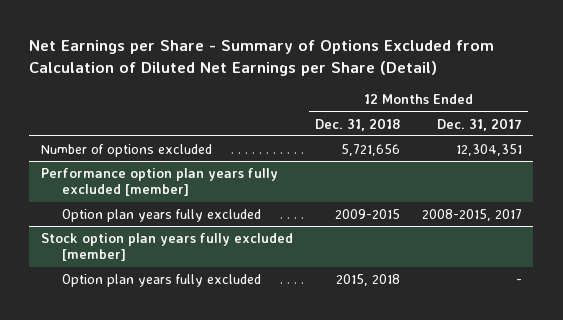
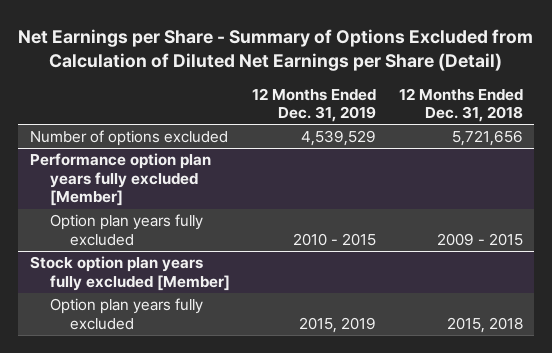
- | 12 Months Ended Dec. 31, 2018 | 12 Months Ended Dec. 31, 2017
+ | 12 Months Ended Dec. 31, 2019 | 12 Months Ended Dec. 31, 2018
- Performance option plan years fully excluded [member]
- Option plan years fully excluded | 2009-2015 | 2008-2015, 2017
- Stock option plan years fully excluded [member]
+ Performance option plan years fully excluded [Member]
+ Option plan years fully excluded | 2010 - 2015 | 2009 - 2015
+ Stock option plan years fully excluded [Member]

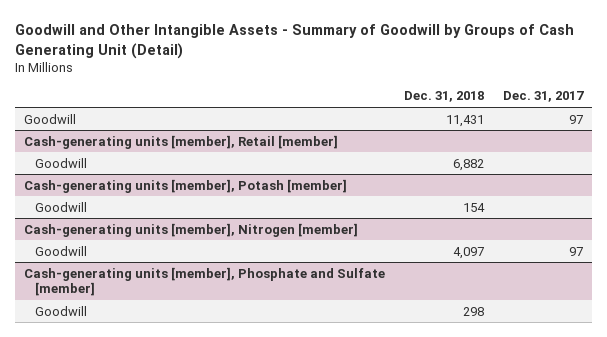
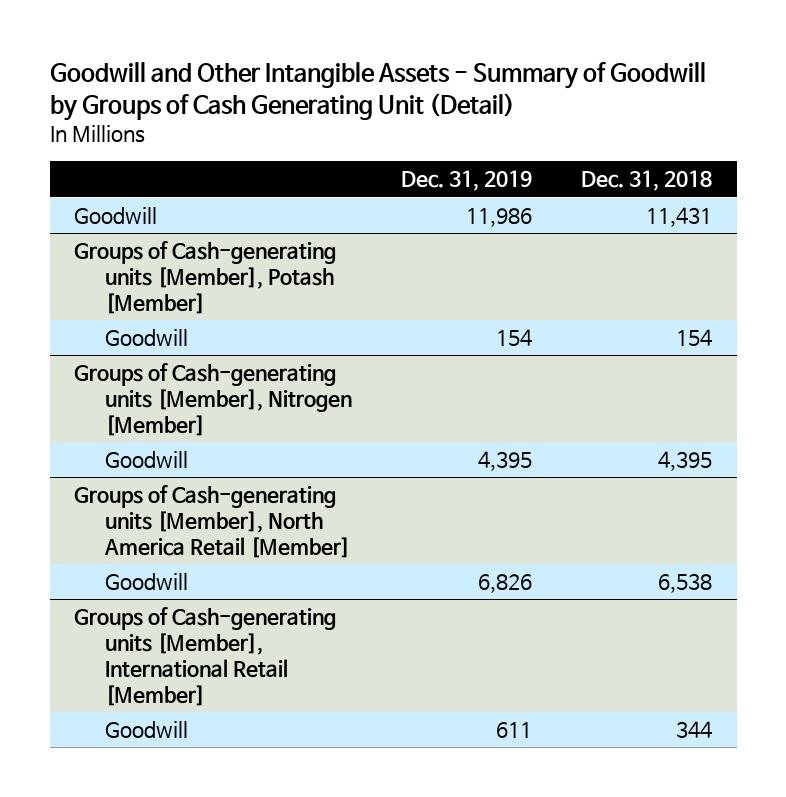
- | Dec. 31, 2018 | Dec. 31, 2017
+ | Dec. 31, 2019 | Dec. 31, 2018
- Cash-generating units [member], Retail [member]
- Goodwill | 6,882 |
- Cash-generating units [member], Potash [member]
+ Groups of Cash-generating units [Member], Potash [Member]
- Cash-generating units [member], Nitrogen [member]
- Goodwill | 4,097 | 97
- Cash-generating units [member], Phosphate and Sulfate [member]
- Goodwill | 298 |
+ Groups of Cash-generating units [Member], Nitrogen [Member]
+ Goodwill | 4,395 | 4,395
+ Groups of Cash-generating units [Member], North America Retail [Member]
+ Goodwill | 6,826 | 6,538
+ Groups of Cash-generating units [Member], International Retail [Member]
+ Goodwill | 611 | 344

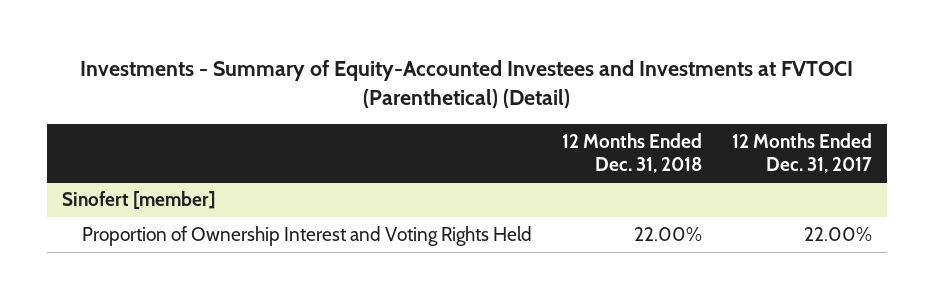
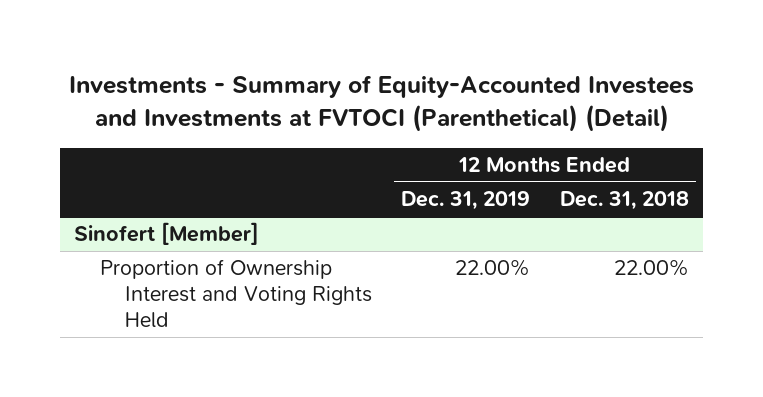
- | 12 Months Ended Dec. 31, 2018 | 12 Months Ended Dec. 31, 2017
+ | 12 Months Ended Dec. 31, 2019 | 12 Months Ended Dec. 31, 2018
- Sinofert [member]
+ Sinofert [Member]

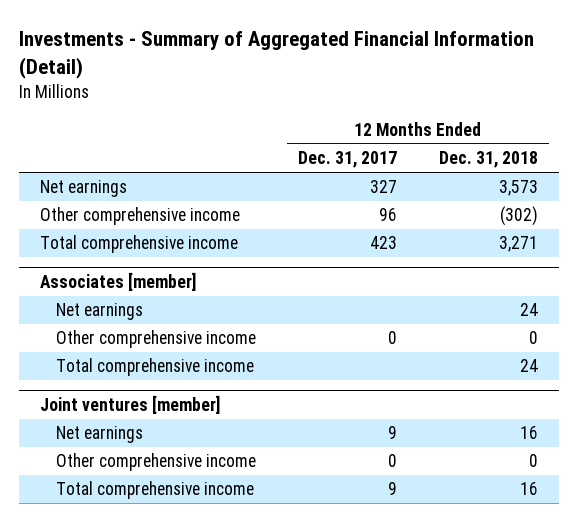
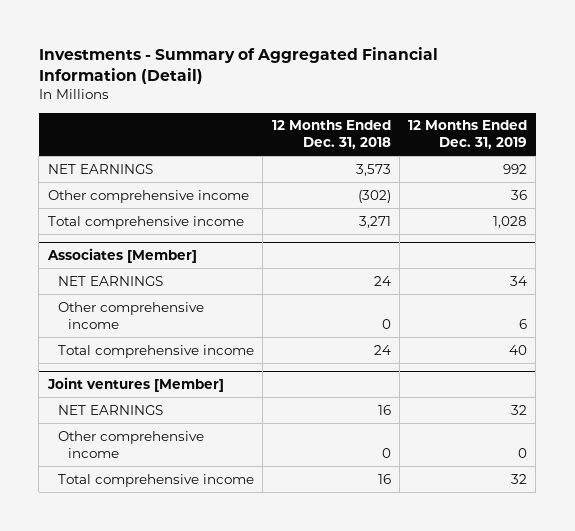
- | 12 Months Ended Dec. 31, 2017 | 12 Months Ended Dec. 31, 2018
+ | 12 Months Ended Dec. 31, 2018 | 12 Months Ended Dec. 31, 2019
- Net earnings | 327 | 3,573
+ NET EARNINGS | 3,573 | 992
- Associates [member]
- Net earnings | | 24
+ Associates [Member]
+ NET EARNINGS | 24 | 34
- Joint ventures [member]
- Net earnings | 9 | 16
+ Joint ventures [Member]
+ NET EARNINGS | 16 | 32

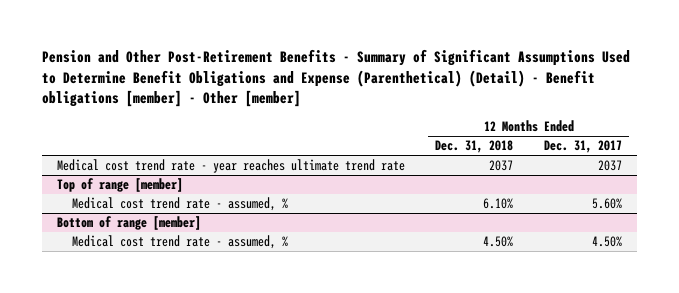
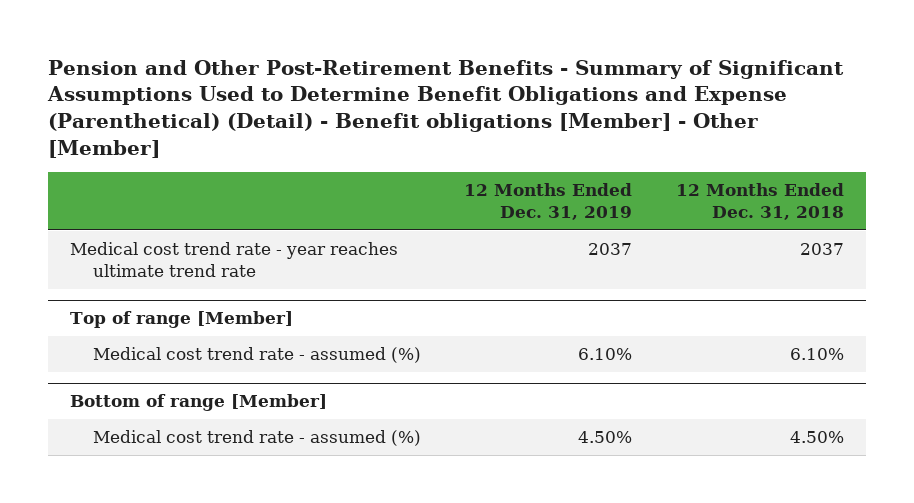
- Pension and Other Post-Retirement Benefits - Summary of Significant Assumptions Used to Determine Benefit Obligations and Expense (Parenthetical) (Detail) - Benefit obligations [member] - Other [member]
+ Pension and Other Post-Retirement Benefits - Summary of Significant Assumptions Used to Determine Benefit Obligations and Expense (Parenthetical) (Detail) - Benefit obligations [Member] - Other [Member]
- | 12 Months Ended Dec. 31, 2018 | 12 Months Ended Dec. 31, 2017
+ | 12 Months Ended Dec. 31, 2019 | 12 Months Ended Dec. 31, 2018
- Top of range [member]
- Medical cost trend rate - assumed, % | 6.10% | 5.60%
- Bottom of range [member]
- Medical cost trend rate - assumed, % | 4.50% | 4.50%
+ Top of range [Member]
+ Medical cost trend rate - assumed (%) | 6.10% | 6.10%
+ Bottom of range [Member]
+ Medical cost trend rate - assumed (%) | 4.50% | 4.50%

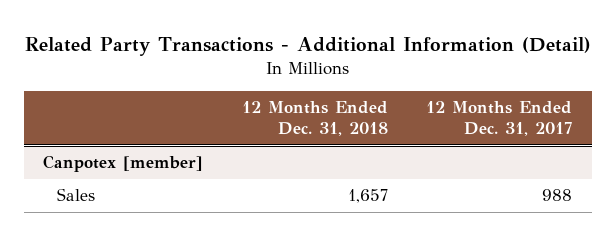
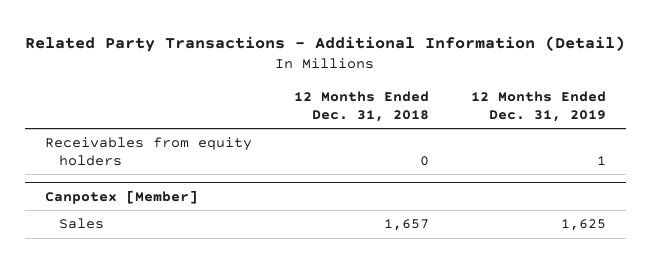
- | 12 Months Ended Dec. 31, 2018 | 12 Months Ended Dec. 31, 2017
+ | 12 Months Ended Dec. 31, 2018 | 12 Months Ended Dec. 31, 2019
- Canpotex [member]
+ Receivables from equity holders | 0 | 1
+ Canpotex [Member]

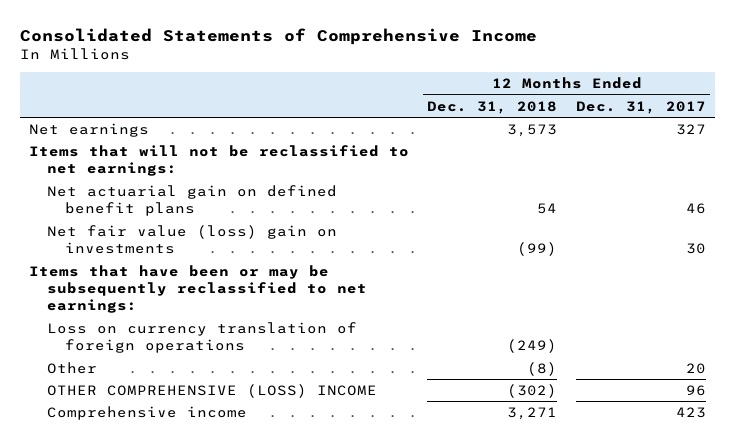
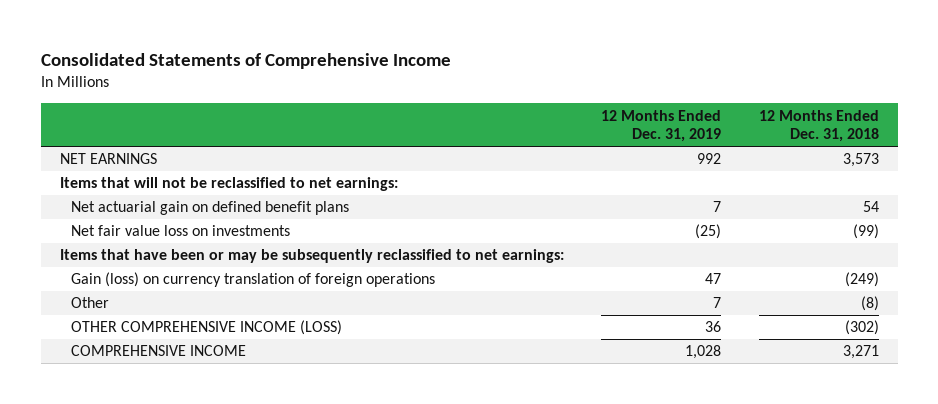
- | 12 Months Ended Dec. 31, 2018 | 12 Months Ended Dec. 31, 2017
+ | 12 Months Ended Dec. 31, 2019 | 12 Months Ended Dec. 31, 2018
- Net earnings | 3,573 | 327
+ NET EARNINGS | 992 | 3,573
- Net fair value (loss) gain on investments | (99) | 30
+ Net fair value loss on investments | (25) | (99)
- Loss on currency translation of foreign operations | (249) |
+ Gain (loss) on currency translation of foreign operations | 47 | (249)
- OTHER COMPREHENSIVE (LOSS) INCOME | (302) | 96
- Comprehensive income | 3,271 | 423
+ OTHER COMPREHENSIVE INCOME (LOSS) | 36 | (302)
+ COMPREHENSIVE INCOME | 1,028 | 3,271

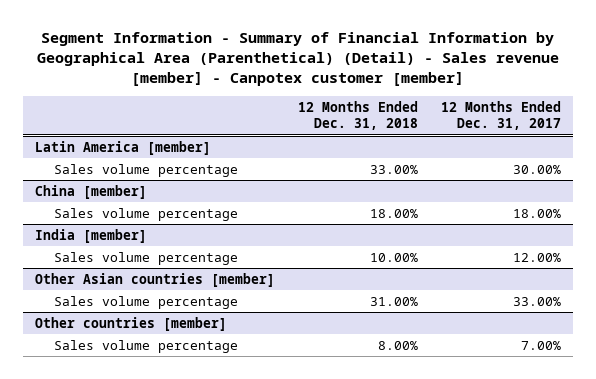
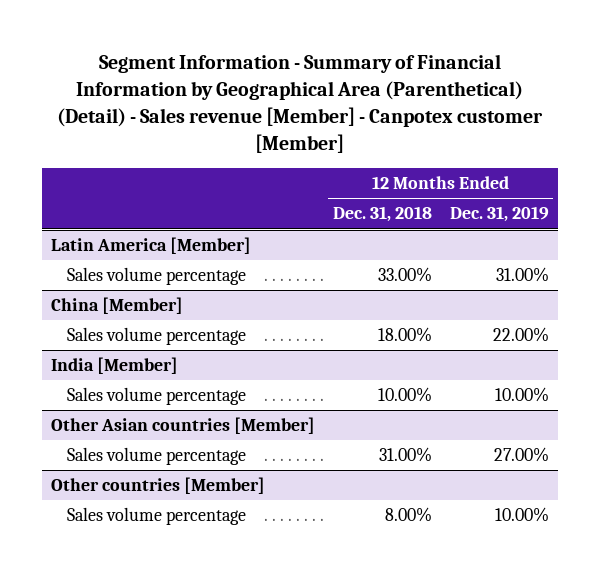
- Segment Information - Summary of Financial Information by Geographical Area (Parenthetical) (Detail) - Sales revenue [member] - Canpotex customer [member]
+ Segment Information - Summary of Financial Information by Geographical Area (Parenthetical) (Detail) - Sales revenue [Member] - Canpotex customer [Member]
- | 12 Months Ended Dec. 31, 2018 | 12 Months Ended Dec. 31, 2017
+ | 12 Months Ended Dec. 31, 2018 | 12 Months Ended Dec. 31, 2019
- Latin America [member]
+ Latin America [Member]
- China [member]
+ China [Member]
- India [member]
+ India [Member]
- Other Asian countries [member]
+ Other Asian countries [Member]
- Other countries [member]
+ Other countries [Member]

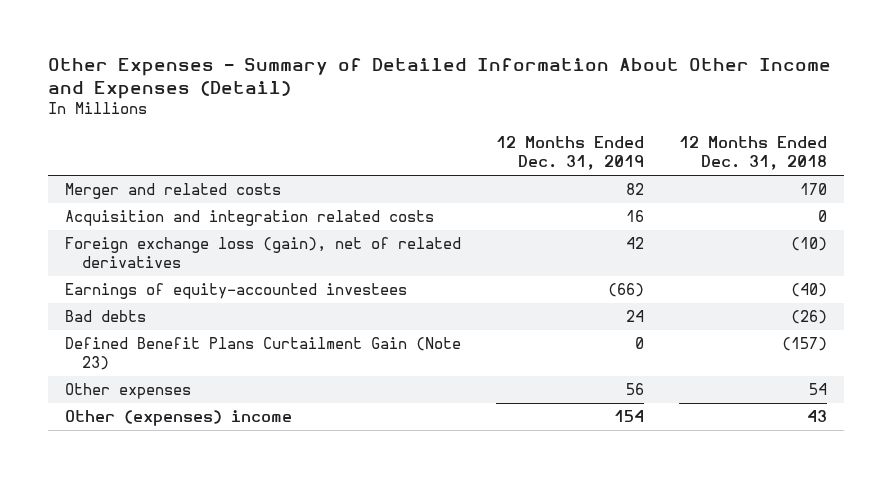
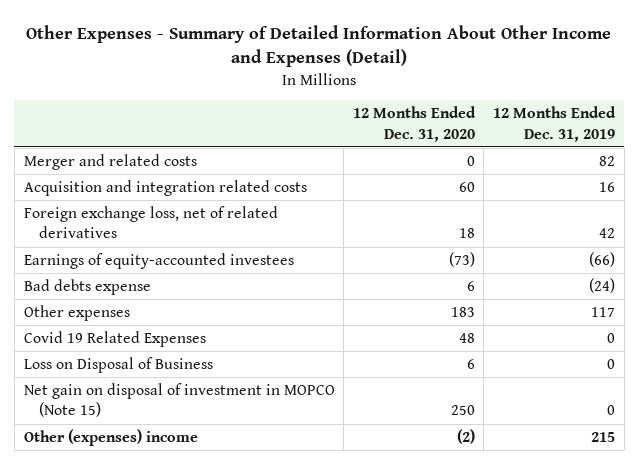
- | 12 Months Ended Dec. 31, 2019 | 12 Months Ended Dec. 31, 2018
+ | 12 Months Ended Dec. 31, 2020 | 12 Months Ended Dec. 31, 2019
- Foreign exchange loss (gain), net of related derivatives | 42 | (10)
+ Foreign exchange loss, net of related derivatives | 18 | 42
- Bad debts | 24 | (26)
- Defined Benefit Plans Curtailment Gain (Note 23) | 0 | (157)
- Other expenses | 56 | 54
- Other (expenses) income | 154 | 43
+ Bad debts expense | 6 | (24)
+ Other expenses | 183 | 117
+ Covid 19 Related Expenses | 48 | 0
+ Loss on Disposal of Business | 6 | 0
+ Net gain on disposal of investment in MOPCO (Note 15) | 250 | 0
+ Other (expenses) income | (2) | 215

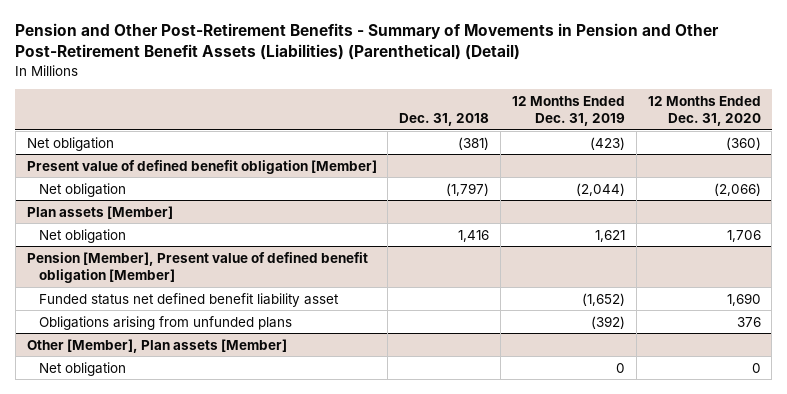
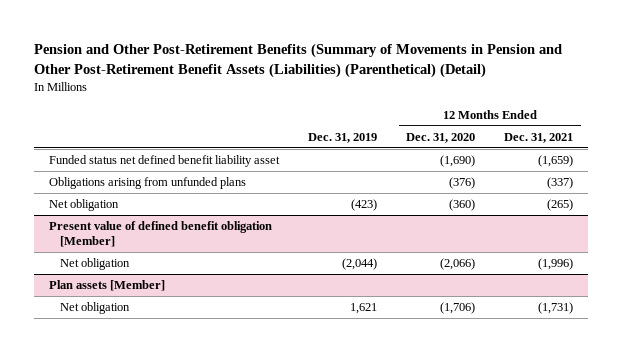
- Pension and Other Post-Retirement Benefits - Summary of Movements in Pension and Other Post-Retirement Benefit Assets (Liabilities) (Parenthetical) (Detail)
+ Pension and Other Post-Retirement Benefits (Summary of Movements in Pension and Other Post-Retirement Benefit Assets (Liabilities) (Parenthetical) (Detail)
- | Dec. 31, 2018 | 12 Months Ended Dec. 31, 2019 | 12 Months Ended Dec. 31, 2020
+ | Dec. 31, 2019 | 12 Months Ended Dec. 31, 2020 | 12 Months Ended Dec. 31, 2021
+ Funded status net defined benefit liability asset | | (1,690) | (1,659)
+ Obligations arising from unfunded plans | | (376) | (337)
@ Plan assets [Member]
- Net obligation | 1,416 | 1,621 | 1,706
- Pension [Member], Present value of defined benefit obligation [Member]
- Funded status net defined benefit liability asset | | (1,652) | 1,690
- Obligations arising from unfunded plans | | (392) | 376
- Other [Member], Plan assets [Member]
- Net obligation | | 0 | 0
@ Plan assets [Member]
+ Net obligation | 1,621 | (1,706) | (1,731)

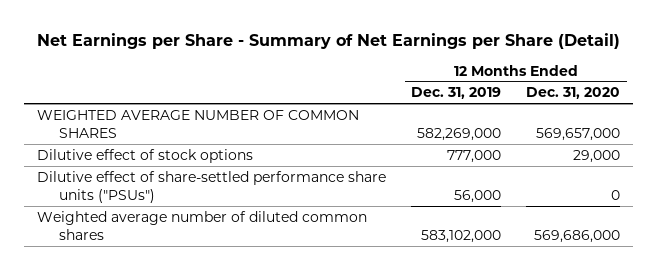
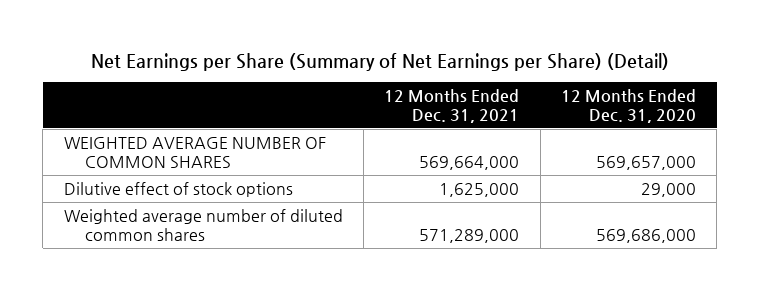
- Net Earnings per Share - Summary of Net Earnings per Share (Detail)
+ Net Earnings per Share (Summary of Net Earnings per Share) (Detail)
- | 12 Months Ended Dec. 31, 2019 | 12 Months Ended Dec. 31, 2020
+ | 12 Months Ended Dec. 31, 2021 | 12 Months Ended Dec. 31, 2020
- Dilutive effect of share-settled performance share units ("PSUs") | 56,000 | 0

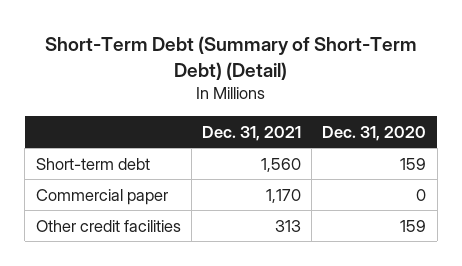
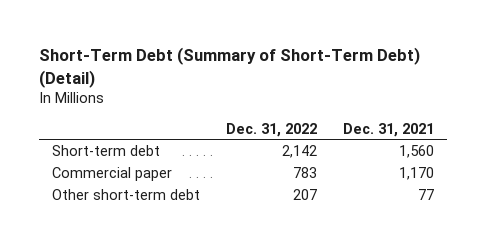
- | Dec. 31, 2021 | Dec. 31, 2020
+ | Dec. 31, 2022 | Dec. 31, 2021
- Other credit facilities | 313 | 159
+ Other short-term debt | 207 | 77

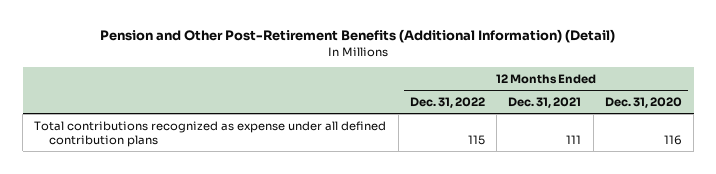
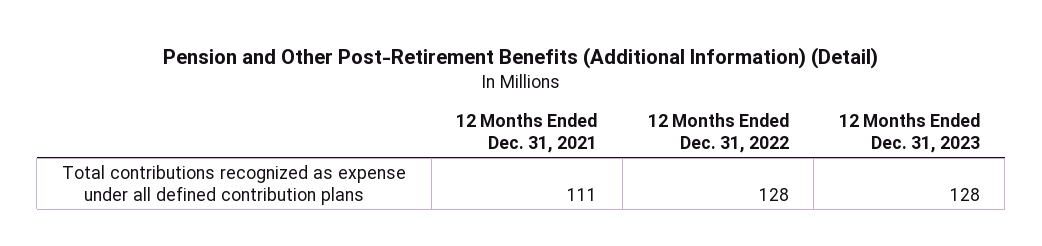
- | 12 Months Ended Dec. 31, 2022 | 12 Months Ended Dec. 31, 2021 | 12 Months Ended Dec. 31, 2020
+ | 12 Months Ended Dec. 31, 2021 | 12 Months Ended Dec. 31, 2022 | 12 Months Ended Dec. 31, 2023
- Total contributions recognized as expense under all defined contribution plans | 115 | 111 | 116
+ Total contributions recognized as expense under all defined contribution plans | 111 | 128 | 128

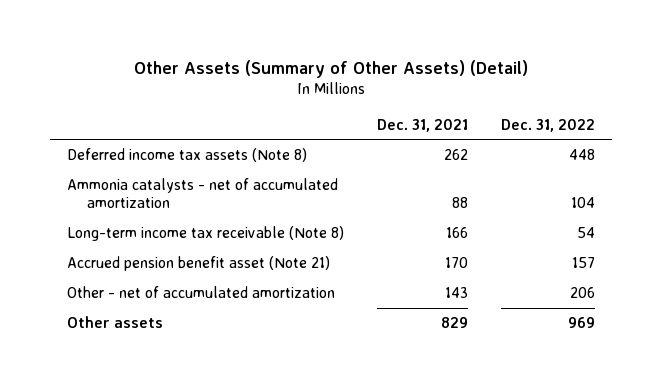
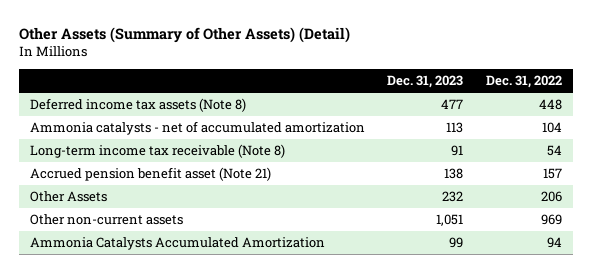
- | Dec. 31, 2021 | Dec. 31, 2022
+ | Dec. 31, 2023 | Dec. 31, 2022
- Other - net of accumulated amortization | 143 | 206
- Other assets | 829 | 969
+ Other Assets | 232 | 206
+ Other non-current assets | 1,051 | 969
+ Ammonia Catalysts Accumulated Amortization | 99 | 94

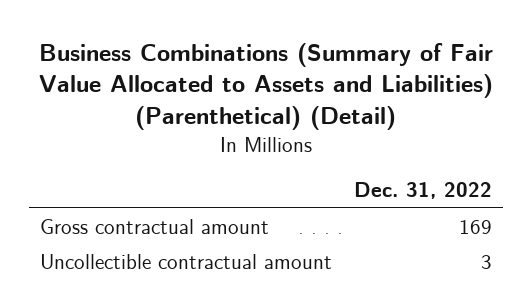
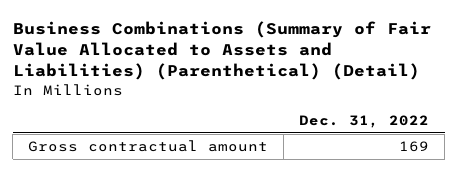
- Uncollectible contractual amount | 3

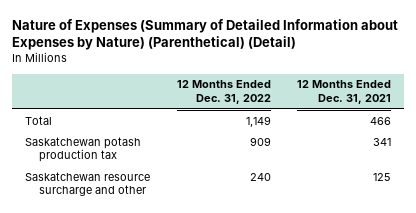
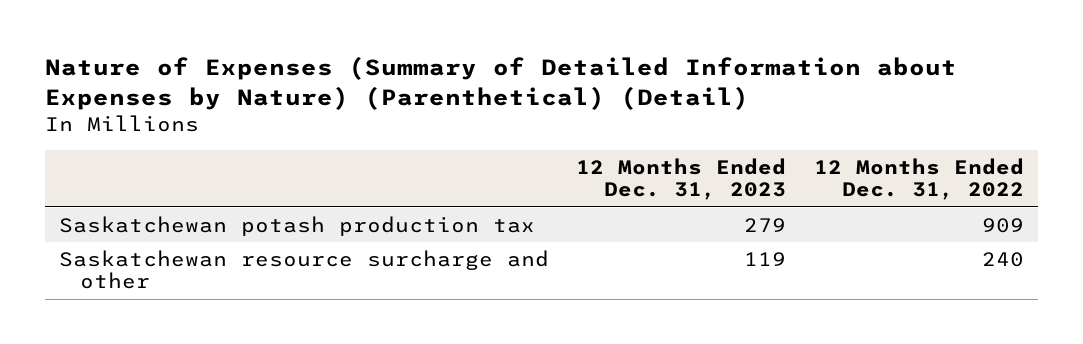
- | 12 Months Ended Dec. 31, 2022 | 12 Months Ended Dec. 31, 2021
+ | 12 Months Ended Dec. 31, 2023 | 12 Months Ended Dec. 31, 2022
- Total | 1,149 | 466

